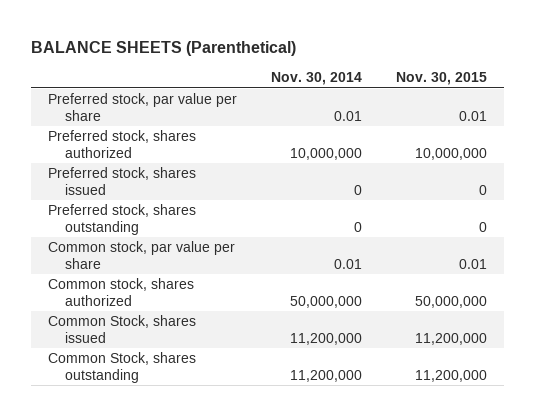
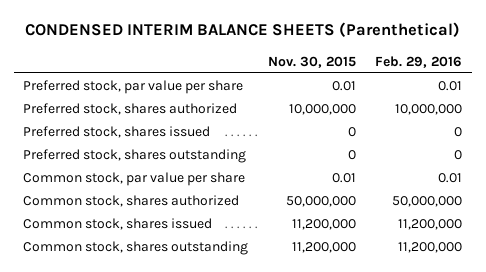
- BALANCE SHEETS (Parenthetical)
+ CONDENSED INTERIM BALANCE SHEETS (Parenthetical)
- | Nov. 30, 2014 | Nov. 30, 2015
+ | Nov. 30, 2015 | Feb. 29, 2016
- Common Stock, shares issued | 11,200,000 | 11,200,000
- Common Stock, shares outstanding | 11,200,000 | 11,200,000
+ Common stock, shares issued | 11,200,000 | 11,200,000
+ Common stock, shares outstanding | 11,200,000 | 11,200,000

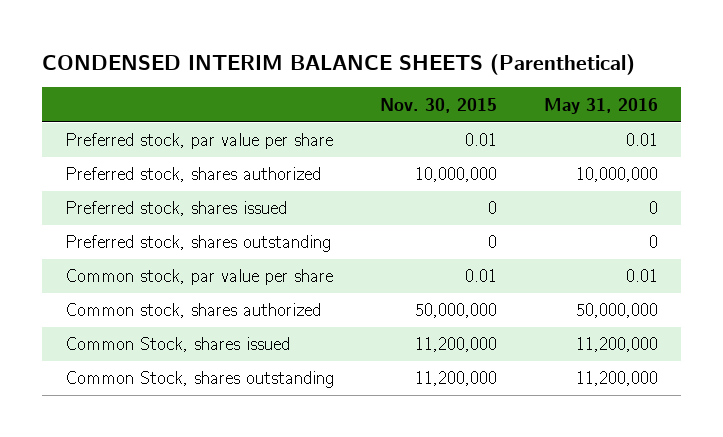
- | Nov. 30, 2015 | Feb. 29, 2016
+ | Nov. 30, 2015 | May 31, 2016
- Common stock, shares issued | 11,200,000 | 11,200,000
- Common stock, shares outstanding | 11,200,000 | 11,200,000
+ Common Stock, shares issued | 11,200,000 | 11,200,000
+ Common Stock, shares outstanding | 11,200,000 | 11,200,000

